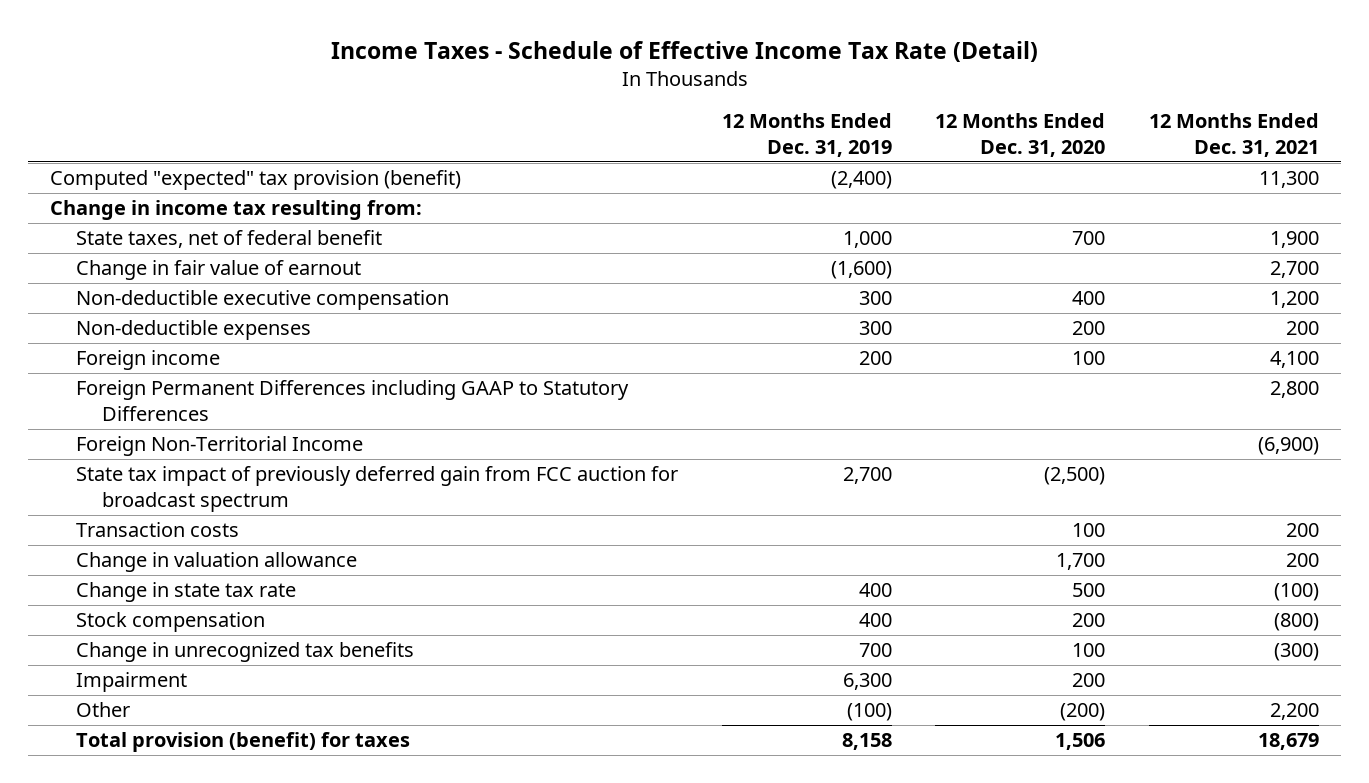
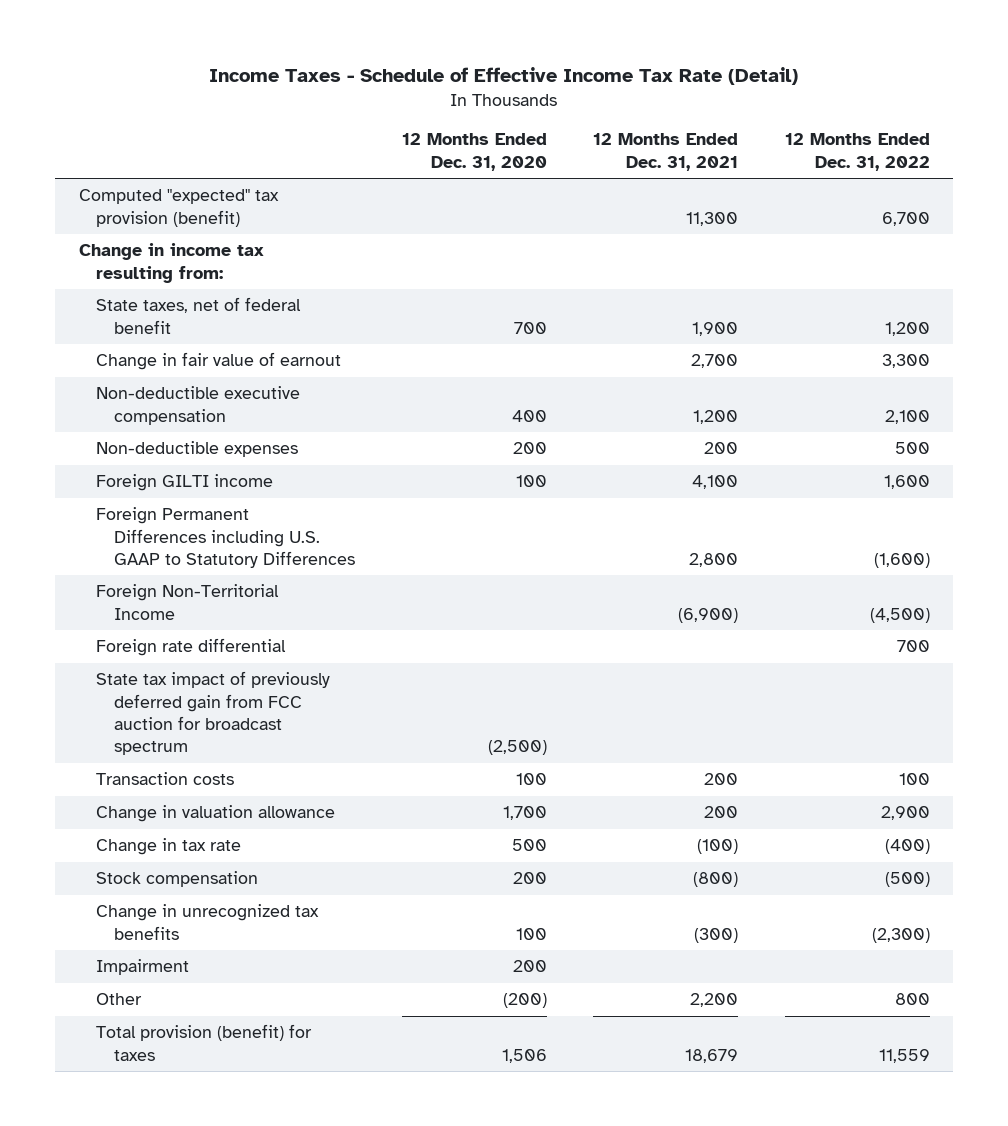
- | 12 Months Ended Dec. 31, 2019 | 12 Months Ended Dec. 31, 2020 | 12 Months Ended Dec. 31, 2021
+ | 12 Months Ended Dec. 31, 2020 | 12 Months Ended Dec. 31, 2021 | 12 Months Ended Dec. 31, 2022
- Foreign income | 200 | 100 | 4,100
- Foreign Permanent Differences including GAAP to Statutory Differences | | | 2,800
+ Foreign GILTI income | 100 | 4,100 | 1,600
+ Foreign Permanent Differences including U.S. GAAP to Statutory Differences | | 2,800 | (1,600)
+ Foreign rate differential | | | 700
- Change in state tax rate | 400 | 500 | (100)
+ Change in tax rate | 500 | (100) | (400)

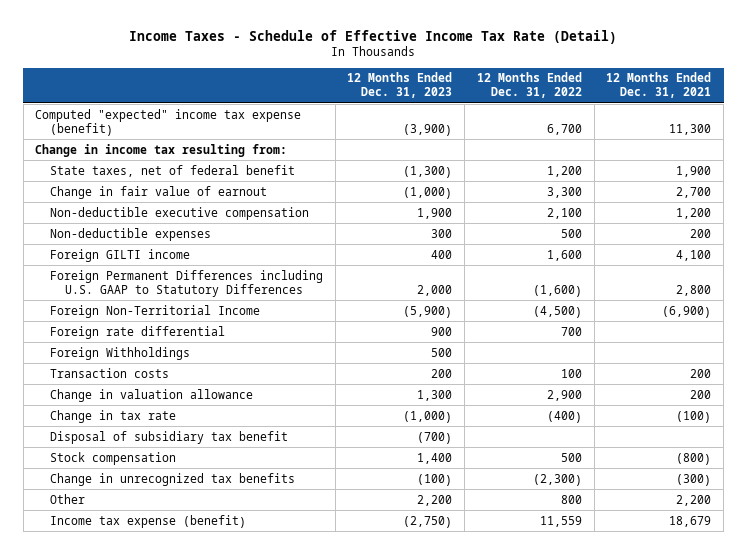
- | 12 Months Ended Dec. 31, 2020 | 12 Months Ended Dec. 31, 2021 | 12 Months Ended Dec. 31, 2022
+ | 12 Months Ended Dec. 31, 2023 | 12 Months Ended Dec. 31, 2022 | 12 Months Ended Dec. 31, 2021
- Computed "expected" tax provision (benefit) | | 11,300 | 6,700
+ Computed "expected" income tax expense (benefit) | (3,900) | 6,700 | 11,300
- State tax impact of previously deferred gain from FCC auction for broadcast spectrum | (2,500) | |
+ Foreign Withholdings | 500 | |
- Stock compensation | 200 | (800) | (500)
+ Disposal of subsidiary tax benefit | (700) | |
+ Stock compensation | 1,400 | 500 | (800)
- Impairment | 200 | |
- Total provision (benefit) for taxes | 1,506 | 18,679 | 11,559
+ Income tax expense (benefit) | (2,750) | 11,559 | 18,679

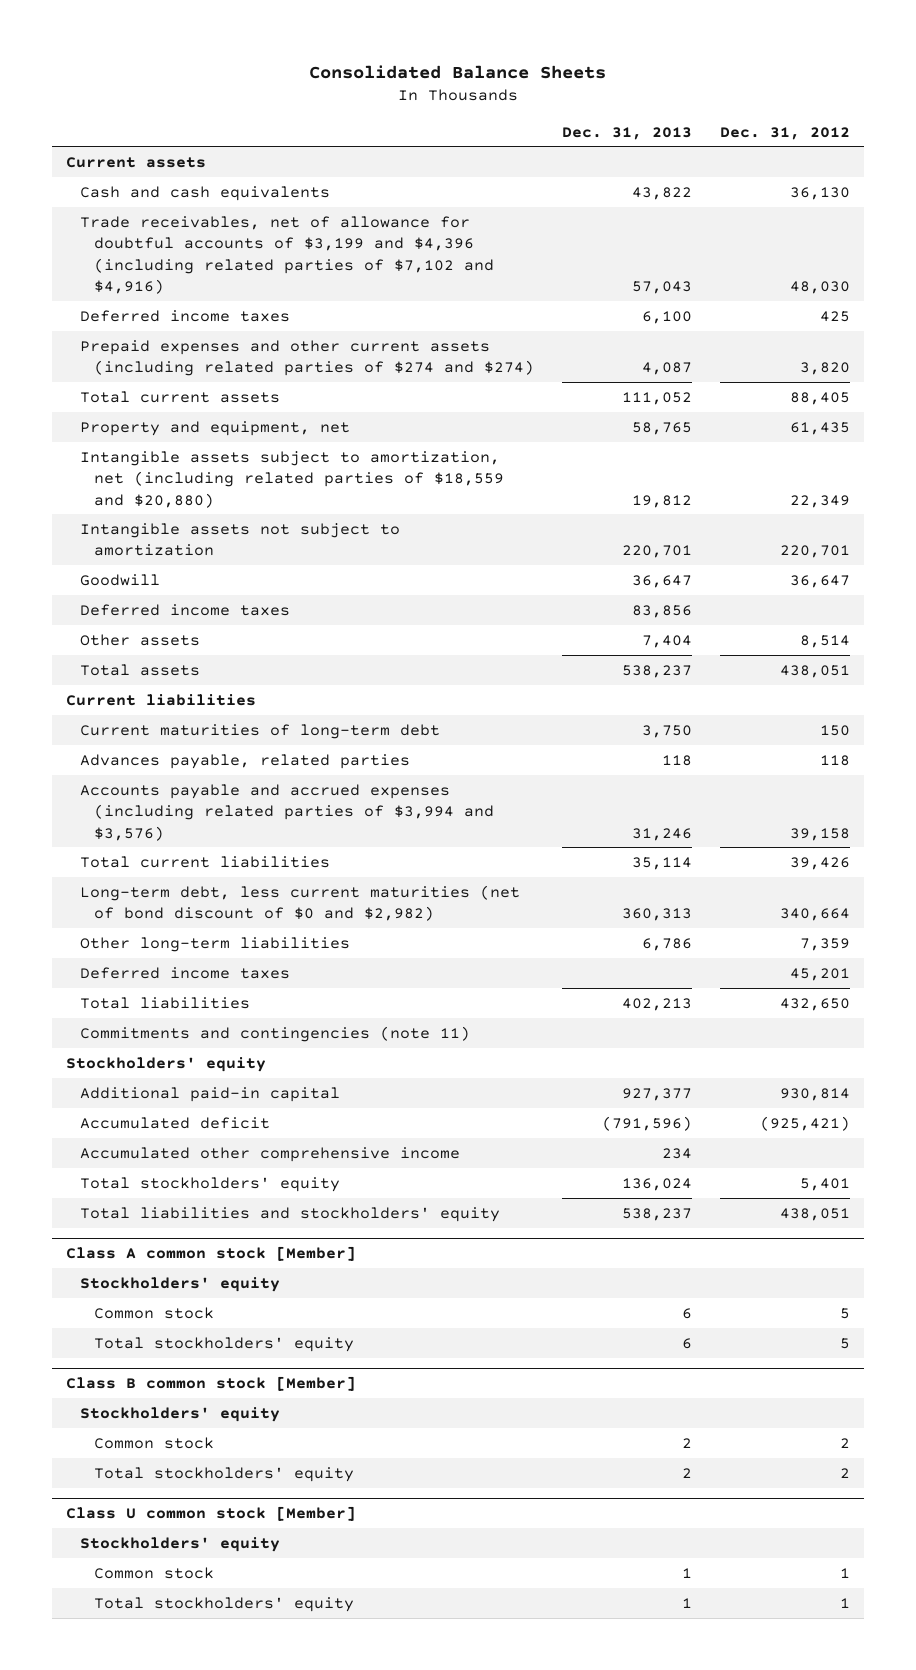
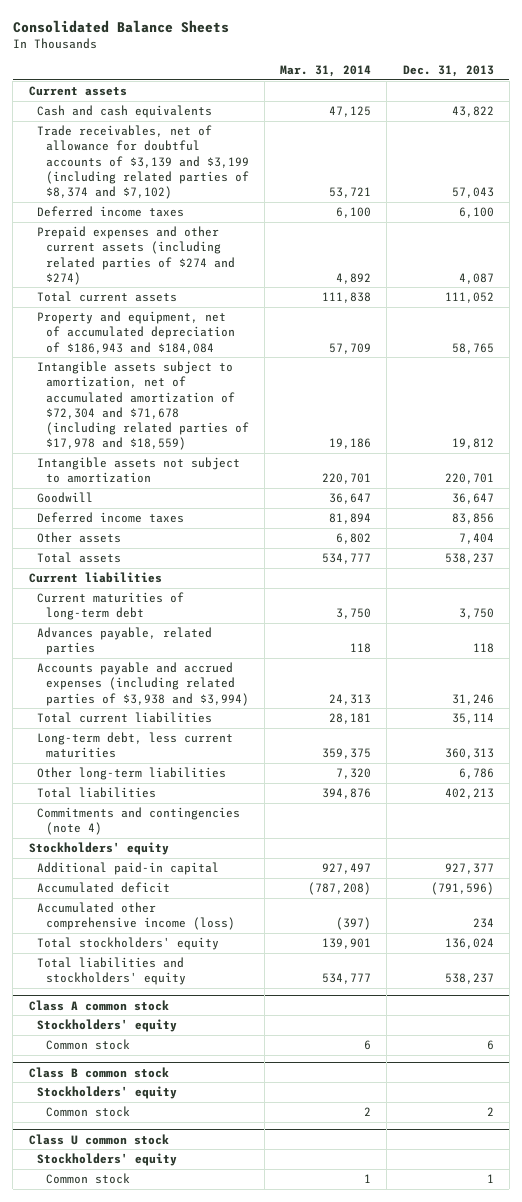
- | Dec. 31, 2013 | Dec. 31, 2012
+ | Mar. 31, 2014 | Dec. 31, 2013
- Trade receivables, net of allowance for doubtful accounts of $3,199 and $4,396 (including related parties of $7,102 and $4,916) | 57,043 | 48,030
+ Trade receivables, net of allowance for doubtful accounts of $3,139 and $3,199 (including related parties of $8,374 and $7,102) | 53,721 | 57,043
- Property and equipment, net | 58,765 | 61,435
- Intangible assets subject to amortization, net (including related parties of $18,559 and $20,880) | 19,812 | 22,349
+ Property and equipment, net of accumulated depreciation of $186,943 and $184,084 | 57,709 | 58,765
+ Intangible assets subject to amortization, net of accumulated amortization of $72,304 and $71,678 (including related parties of $17,978 and $18,559) | 19,186 | 19,812
- Accounts payable and accrued expenses (including related parties of $3,994 and $3,576) | 31,246 | 39,158
+ Accounts payable and accrued expenses (including related parties of $3,938 and $3,994) | 24,313 | 31,246
- Long-term debt, less current maturities (net of bond discount of $0 and $2,982) | 360,313 | 340,664
+ Long-term debt, less current maturities | 359,375 | 360,313
- Deferred income taxes | | 45,201
- Commitments and contingencies (note 11)
+ Commitments and contingencies (note 4)
- Accumulated other comprehensive income | 234 |
+ Accumulated other comprehensive income (loss) | (397) | 234
- Class A common stock [Member]
+ Class A common stock
- Total stockholders' equity | 6 | 5
- Class B common stock [Member]
+ Class B common stock
- Total stockholders' equity | 2 | 2
- Class U common stock [Member]
+ Class U common stock
- Total stockholders' equity | 1 | 1

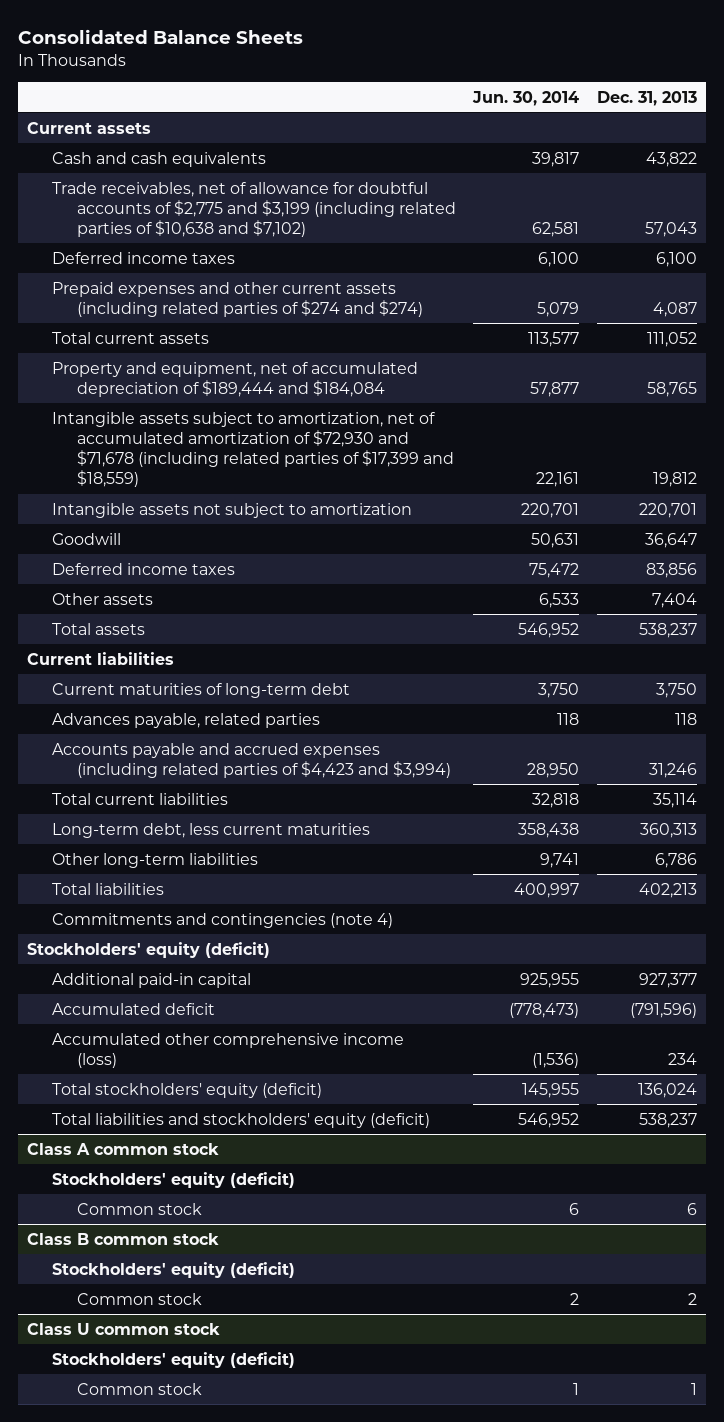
- | Mar. 31, 2014 | Dec. 31, 2013
+ | Jun. 30, 2014 | Dec. 31, 2013
- Trade receivables, net of allowance for doubtful accounts of $3,139 and $3,199 (including related parties of $8,374 and $7,102) | 53,721 | 57,043
+ Trade receivables, net of allowance for doubtful accounts of $2,775 and $3,199 (including related parties of $10,638 and $7,102) | 62,581 | 57,043
- Property and equipment, net of accumulated depreciation of $186,943 and $184,084 | 57,709 | 58,765
- Intangible assets subject to amortization, net of accumulated amortization of $72,304 and $71,678 (including related parties of $17,978 and $18,559) | 19,186 | 19,812
+ Property and equipment, net of accumulated depreciation of $189,444 and $184,084 | 57,877 | 58,765
+ Intangible assets subject to amortization, net of accumulated amortization of $72,930 and $71,678 (including related parties of $17,399 and $18,559) | 22,161 | 19,812
- Accounts payable and accrued expenses (including related parties of $3,938 and $3,994) | 24,313 | 31,246
+ Accounts payable and accrued expenses (including related parties of $4,423 and $3,994) | 28,950 | 31,246
- Stockholders' equity
+ Stockholders' equity (deficit)
- Total stockholders' equity | 139,901 | 136,024
- Total liabilities and stockholders' equity | 534,777 | 538,237
+ Total stockholders' equity (deficit) | 145,955 | 136,024
+ Total liabilities and stockholders' equity (deficit) | 546,952 | 538,237
@ Class A common stock
- Stockholders' equity
+ Stockholders' equity (deficit)
@ Class B common stock
- Stockholders' equity
+ Stockholders' equity (deficit)
@ Class U common stock
- Stockholders' equity
+ Stockholders' equity (deficit)

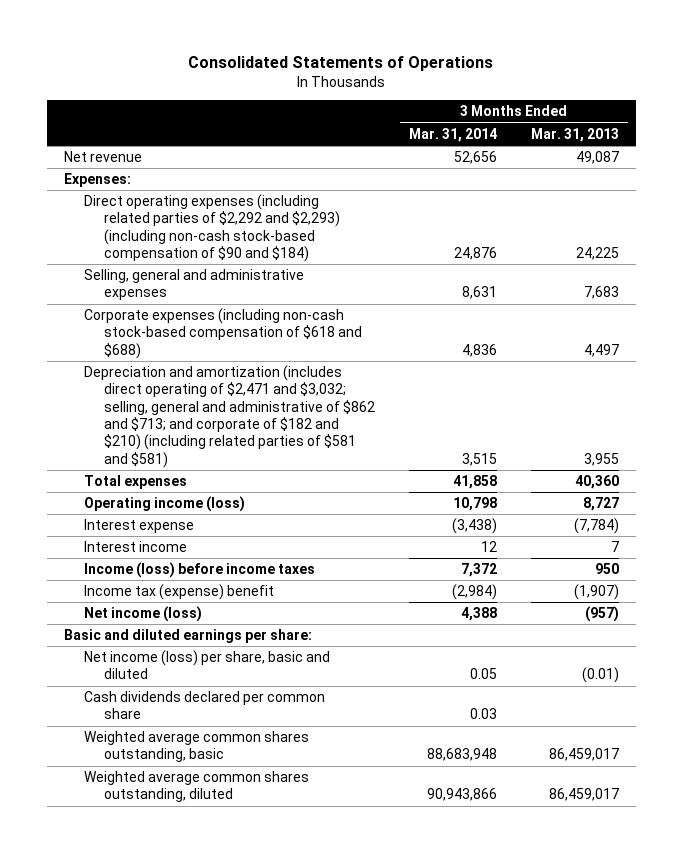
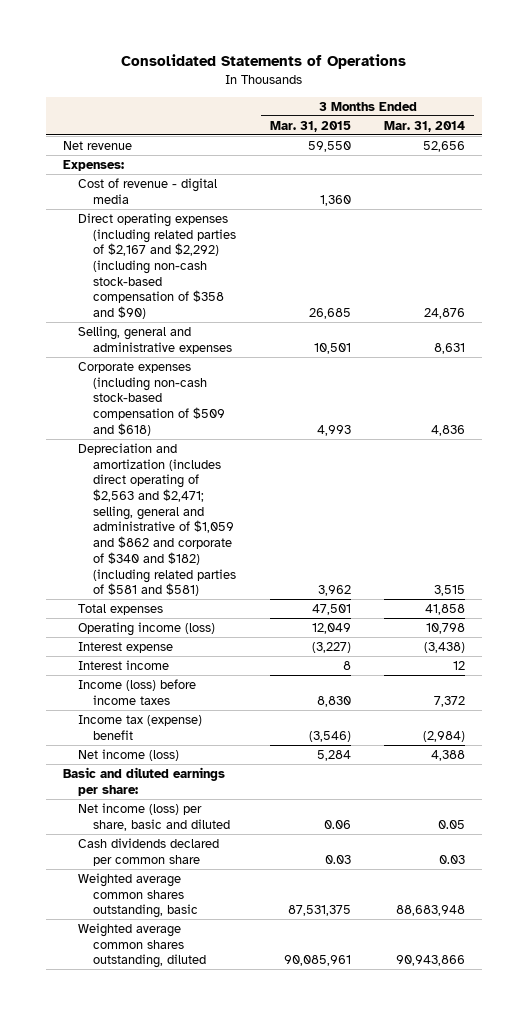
- | 3 Months Ended Mar. 31, 2014 | 3 Months Ended Mar. 31, 2013
+ | 3 Months Ended Mar. 31, 2015 | 3 Months Ended Mar. 31, 2014
- Direct operating expenses (including related parties of $2,292 and $2,293) (including non-cash stock-based compensation of $90 and $184) | 24,876 | 24,225
+ Cost of revenue - digital media | 1,360 |
+ Direct operating expenses (including related parties of $2,167 and $2,292) (including non-cash stock-based compensation of $358 and $90) | 26,685 | 24,876
- Corporate expenses (including non-cash stock-based compensation of $618 and $688) | 4,836 | 4,497
- Depreciation and amortization (includes direct operating of $2,471 and $3,032; selling, general and administrative of $862 and $713; and corporate of $182 and $210) (including related parties of $581 and $581) | 3,515 | 3,955
+ Corporate expenses (including non-cash stock-based compensation of $509 and $618) | 4,993 | 4,836
+ Depreciation and amortization (includes direct operating of $2,563 and $2,471; selling, general and administrative of $1,059 and $862 and corporate of $340 and $182) (including related parties of $581 and $581) | 3,962 | 3,515

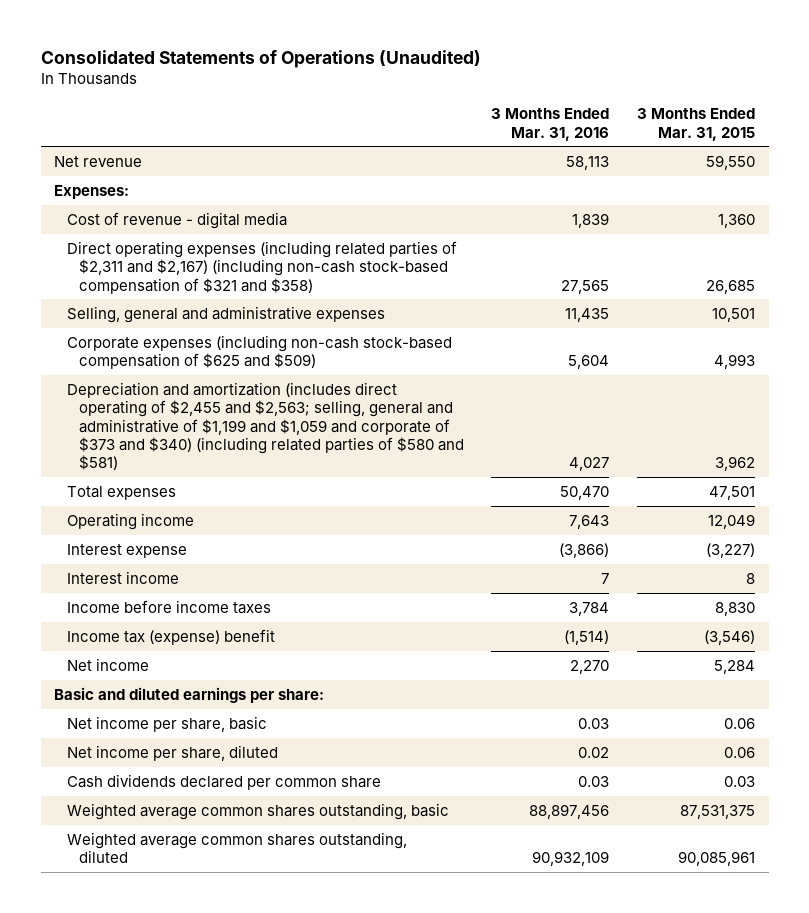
- Consolidated Statements of Operations
+ Consolidated Statements of Operations (Unaudited)
- | 3 Months Ended Mar. 31, 2015 | 3 Months Ended Mar. 31, 2014
+ | 3 Months Ended Mar. 31, 2016 | 3 Months Ended Mar. 31, 2015
- Direct operating expenses (including related parties of $2,167 and $2,292) (including non-cash stock-based compensation of $358 and $90) | 26,685 | 24,876
+ Direct operating expenses (including related parties of $2,311 and $2,167) (including non-cash stock-based compensation of $321 and $358) | 27,565 | 26,685
- Corporate expenses (including non-cash stock-based compensation of $509 and $618) | 4,993 | 4,836
- Depreciation and amortization (includes direct operating of $2,563 and $2,471; selling, general and administrative of $1,059 and $862 and corporate of $340 and $182) (including related parties of $581 and $581) | 3,962 | 3,515
+ Corporate expenses (including non-cash stock-based compensation of $625 and $509) | 5,604 | 4,993
+ Depreciation and amortization (includes direct operating of $2,455 and $2,563; selling, general and administrative of $1,199 and $1,059 and corporate of $373 and $340) (including related parties of $580 and $581) | 4,027 | 3,962
- Operating income (loss) | 12,049 | 10,798
+ Operating income | 7,643 | 12,049
- Income (loss) before income taxes | 8,830 | 7,372
+ Income before income taxes | 3,784 | 8,830
- Net income (loss) | 5,284 | 4,388
+ Net income | 2,270 | 5,284
- Net income (loss) per share, basic and diluted | 0.06 | 0.05
+ Net income per share, basic | 0.03 | 0.06
+ Net income per share, diluted | 0.02 | 0.06

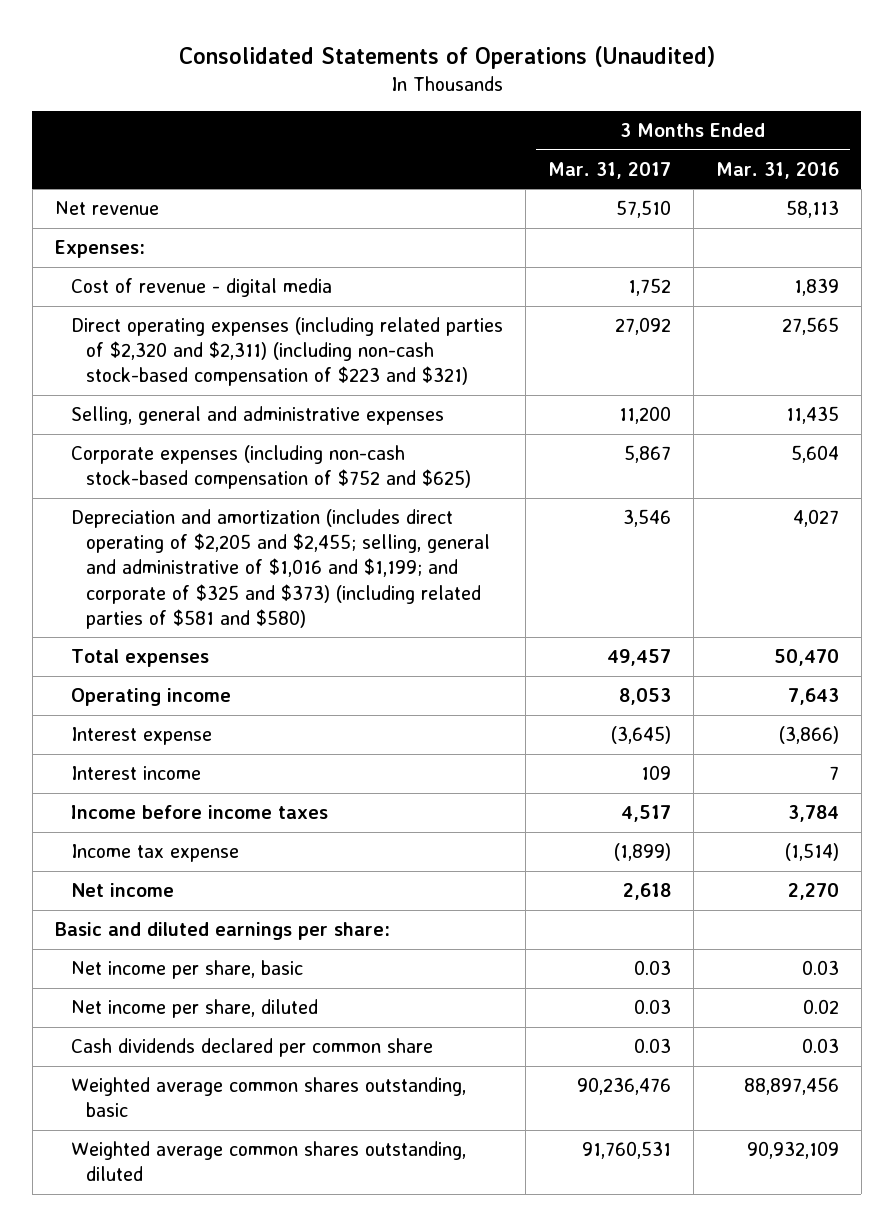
- | 3 Months Ended Mar. 31, 2016 | 3 Months Ended Mar. 31, 2015
+ | 3 Months Ended Mar. 31, 2017 | 3 Months Ended Mar. 31, 2016
- Direct operating expenses (including related parties of $2,311 and $2,167) (including non-cash stock-based compensation of $321 and $358) | 27,565 | 26,685
+ Direct operating expenses (including related parties of $2,320 and $2,311) (including non-cash stock-based compensation of $223 and $321) | 27,092 | 27,565
- Corporate expenses (including non-cash stock-based compensation of $625 and $509) | 5,604 | 4,993
- Depreciation and amortization (includes direct operating of $2,455 and $2,563; selling, general and administrative of $1,199 and $1,059 and corporate of $373 and $340) (including related parties of $580 and $581) | 4,027 | 3,962
+ Corporate expenses (including non-cash stock-based compensation of $752 and $625) | 5,867 | 5,604
+ Depreciation and amortization (includes direct operating of $2,205 and $2,455; selling, general and administrative of $1,016 and $1,199; and corporate of $325 and $373) (including related parties of $581 and $580) | 3,546 | 4,027
- Income tax (expense) benefit | (1,514) | (3,546)
+ Income tax expense | (1,899) | (1,514)

